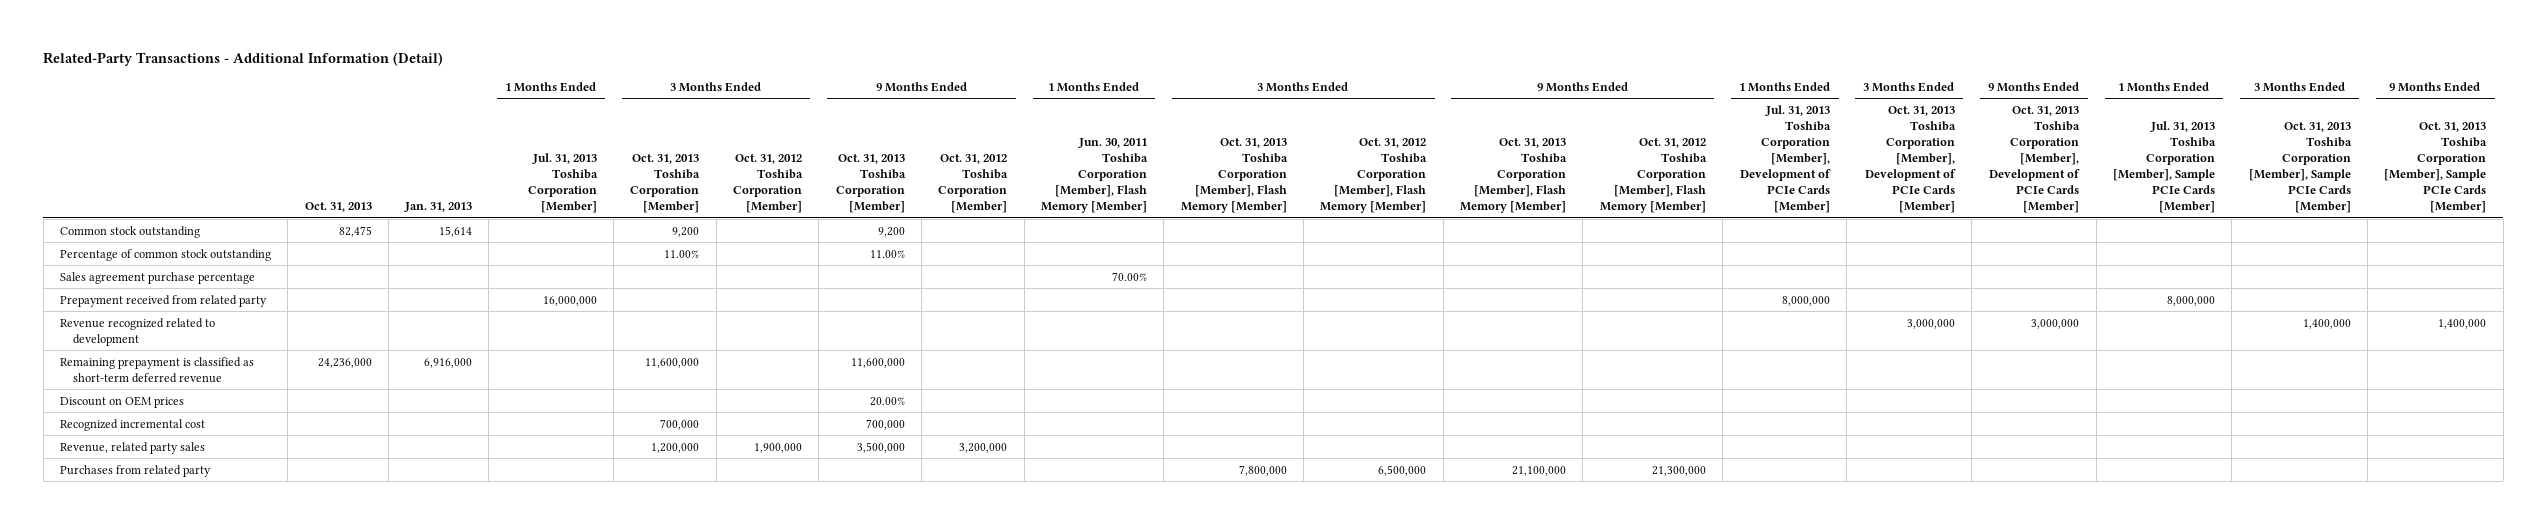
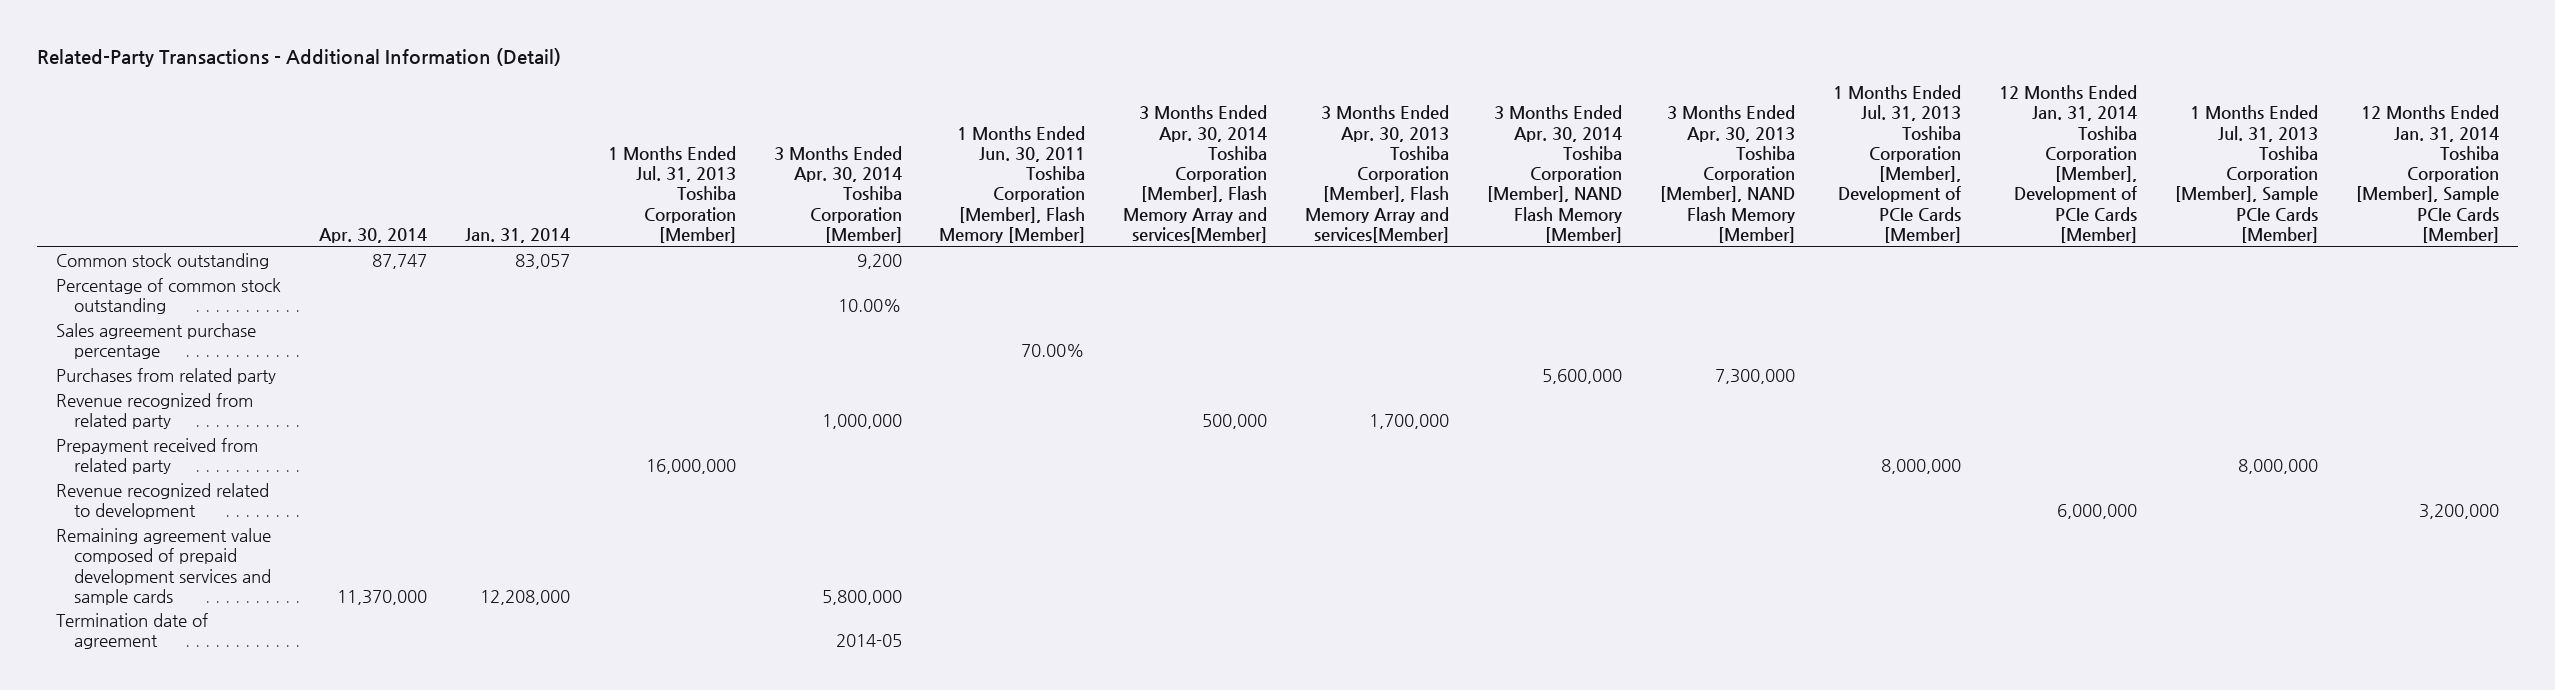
- | Oct. 31, 2013 | Jan. 31, 2013 | 1 Months Ended Jul. 31, 2013 Toshiba Corporation [Member] | 3 Months Ended Oct. 31, 2013 Toshiba Corporation [Member] | 3 Months Ended Oct. 31, 2012 Toshiba Corporation [Member] | 9 Months Ended Oct. 31, 2013 Toshiba Corporation [Member] | 9 Months Ended Oct. 31, 2012 Toshiba Corporation [Member] | 1 Months Ended Jun. 30, 2011 Toshiba Corporation [Member], Flash Memory [Member] | 3 Months Ended Oct. 31, 2013 Toshiba Corporation [Member], Flash Memory [Member] | 3 Months Ended Oct. 31, 2012 Toshiba Corporation [Member], Flash Memory [Member] | 9 Months Ended Oct. 31, 2013 Toshiba Corporation [Member], Flash Memory [Member] | 9 Months Ended Oct. 31, 2012 Toshiba Corporation [Member], Flash Memory [Member] | 1 Months Ended Jul. 31, 2013 Toshiba Corporation [Member], Development of PCIe Cards [Member] | 3 Months Ended Oct. 31, 2013 Toshiba Corporation [Member], Development of PCIe Cards [Member] | 9 Months Ended Oct. 31, 2013 Toshiba Corporation [Member], Development of PCIe Cards [Member] | 1 Months Ended Jul. 31, 2013 Toshiba Corporation [Member], Sample PCIe Cards [Member] | 3 Months Ended Oct. 31, 2013 Toshiba Corporation [Member], Sample PCIe Cards [Member] | 9 Months Ended Oct. 31, 2013 Toshiba Corporation [Member], Sample PCIe Cards [Member]
+ | Apr. 30, 2014 | Jan. 31, 2014 | 1 Months Ended Jul. 31, 2013 Toshiba Corporation [Member] | 3 Months Ended Apr. 30, 2014 Toshiba Corporation [Member] | 1 Months Ended Jun. 30, 2011 Toshiba Corporation [Member], Flash Memory [Member] | 3 Months Ended Apr. 30, 2014 Toshiba Corporation [Member], Flash Memory Array and services[Member] | 3 Months Ended Apr. 30, 2013 Toshiba Corporation [Member], Flash Memory Array and services[Member] | 3 Months Ended Apr. 30, 2014 Toshiba Corporation [Member], NAND Flash Memory [Member] | 3 Months Ended Apr. 30, 2013 Toshiba Corporation [Member], NAND Flash Memory [Member] | 1 Months Ended Jul. 31, 2013 Toshiba Corporation [Member], Development of PCIe Cards [Member] | 12 Months Ended Jan. 31, 2014 Toshiba Corporation [Member], Development of PCIe Cards [Member] | 1 Months Ended Jul. 31, 2013 Toshiba Corporation [Member], Sample PCIe Cards [Member] | 12 Months Ended Jan. 31, 2014 Toshiba Corporation [Member], Sample PCIe Cards [Member]
moved up: Purchases from related party | | | | | | | | 5,600,000 | 7,300,000 | | | |
+ Revenue recognized from related party | | | | 1,000,000 | | 500,000 | 1,700,000 | | | | | |
- Remaining prepayment is classified as short-term deferred revenue | 24,236,000 | 6,916,000 | | 11,600,000 | | 11,600,000 | | | | | | | | | | | |
- Discount on OEM prices | | | | | | 20.00% | | | | | | | | | | | |
- Recognized incremental cost | | | | 700,000 | | 700,000 | | | | | | | | | | | |
- Revenue, related party sales | | | | 1,200,000 | 1,900,000 | 3,500,000 | 3,200,000 | | | | | | | | | | |
+ Remaining agreement value composed of prepaid development services and sample cards | 11,370,000 | 12,208,000 | | 5,800,000 | | | | | | | | |
+ Termination date of agreement | | | | 2014-05 | | | | | | | | |

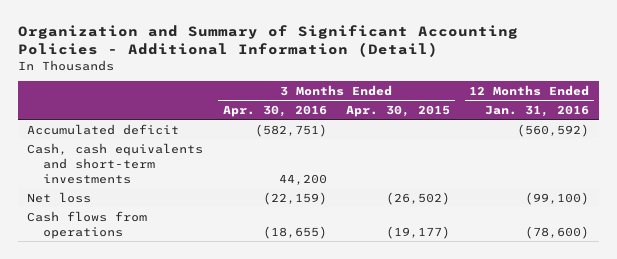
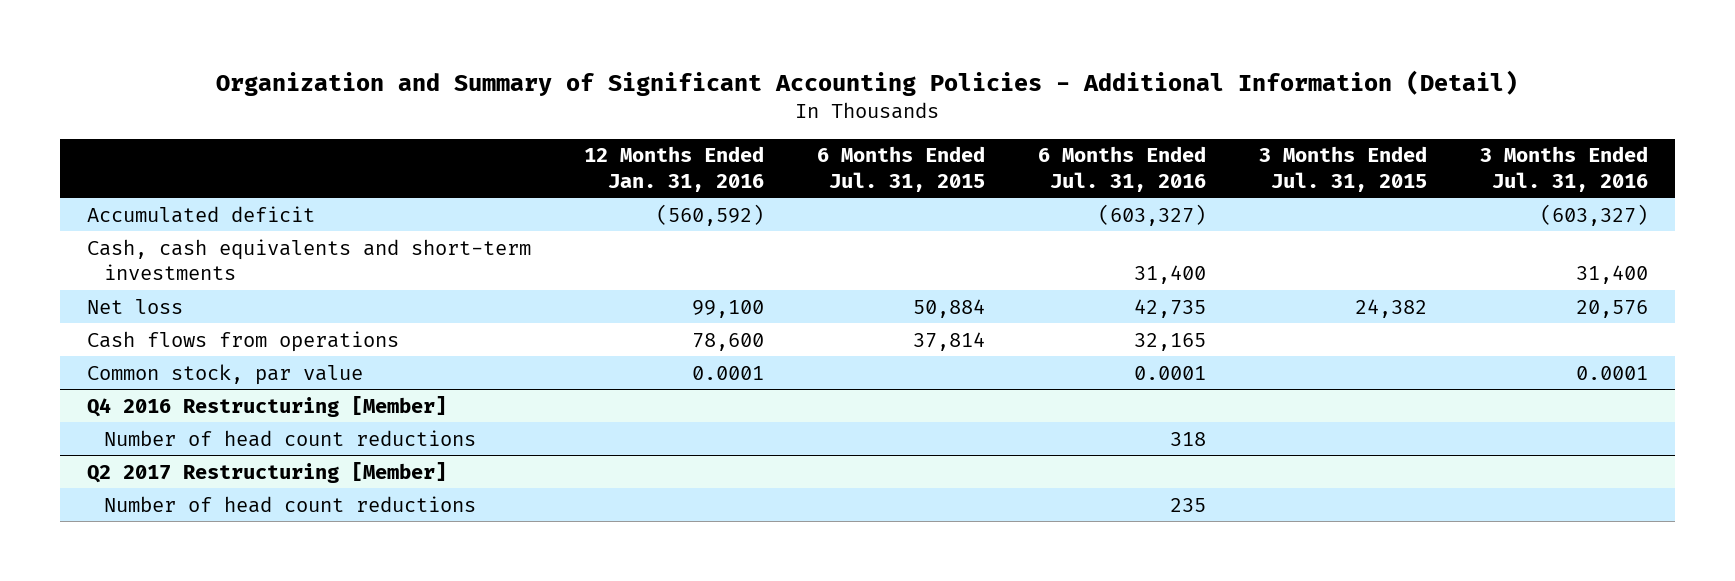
- | 3 Months Ended Apr. 30, 2016 | 3 Months Ended Apr. 30, 2015 | 12 Months Ended Jan. 31, 2016
+ | 12 Months Ended Jan. 31, 2016 | 6 Months Ended Jul. 31, 2015 | 6 Months Ended Jul. 31, 2016 | 3 Months Ended Jul. 31, 2015 | 3 Months Ended Jul. 31, 2016
- Net loss | (22,159) | (26,502) | (99,100)
- Cash flows from operations | (18,655) | (19,177) | (78,600)
+ Net loss | 99,100 | 50,884 | 42,735 | 24,382 | 20,576
+ Cash flows from operations | 78,600 | 37,814 | 32,165 | |
+ Common stock, par value | 0.0001 | | 0.0001 | | 0.0001
+ Q4 2016 Restructuring [Member]
+ Number of head count reductions | | | 318 | |
+ Q2 2017 Restructuring [Member]
+ Number of head count reductions | | | 235 | |

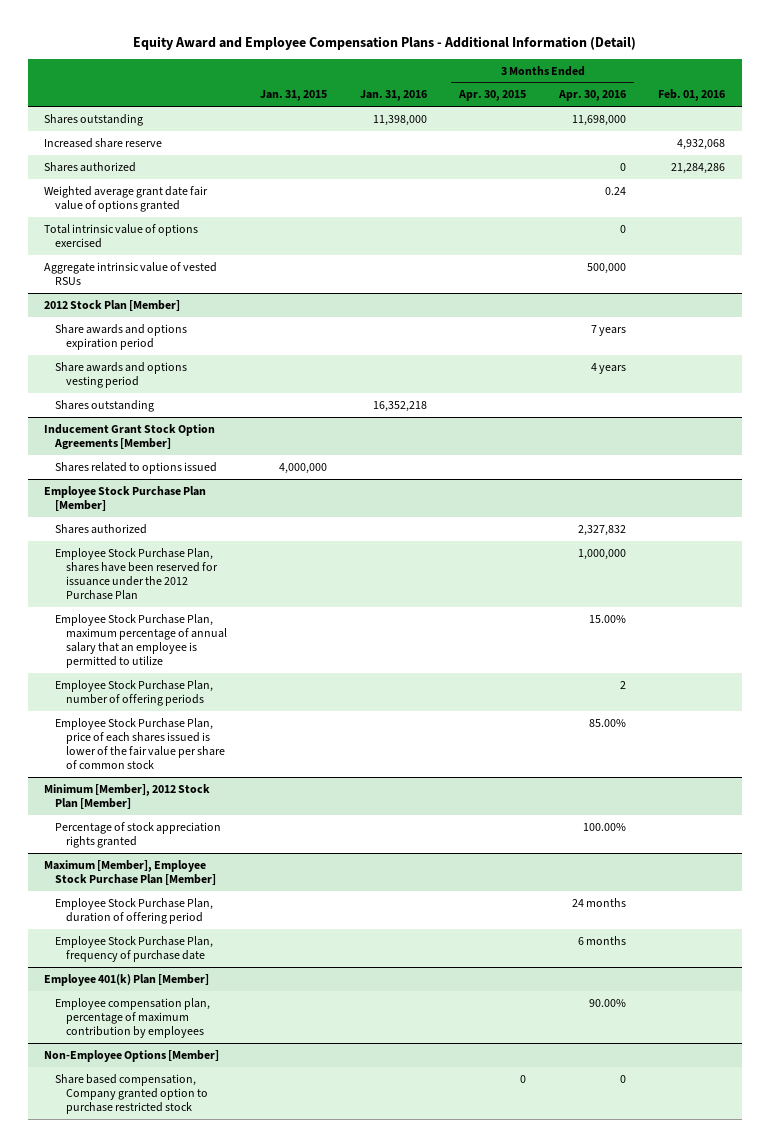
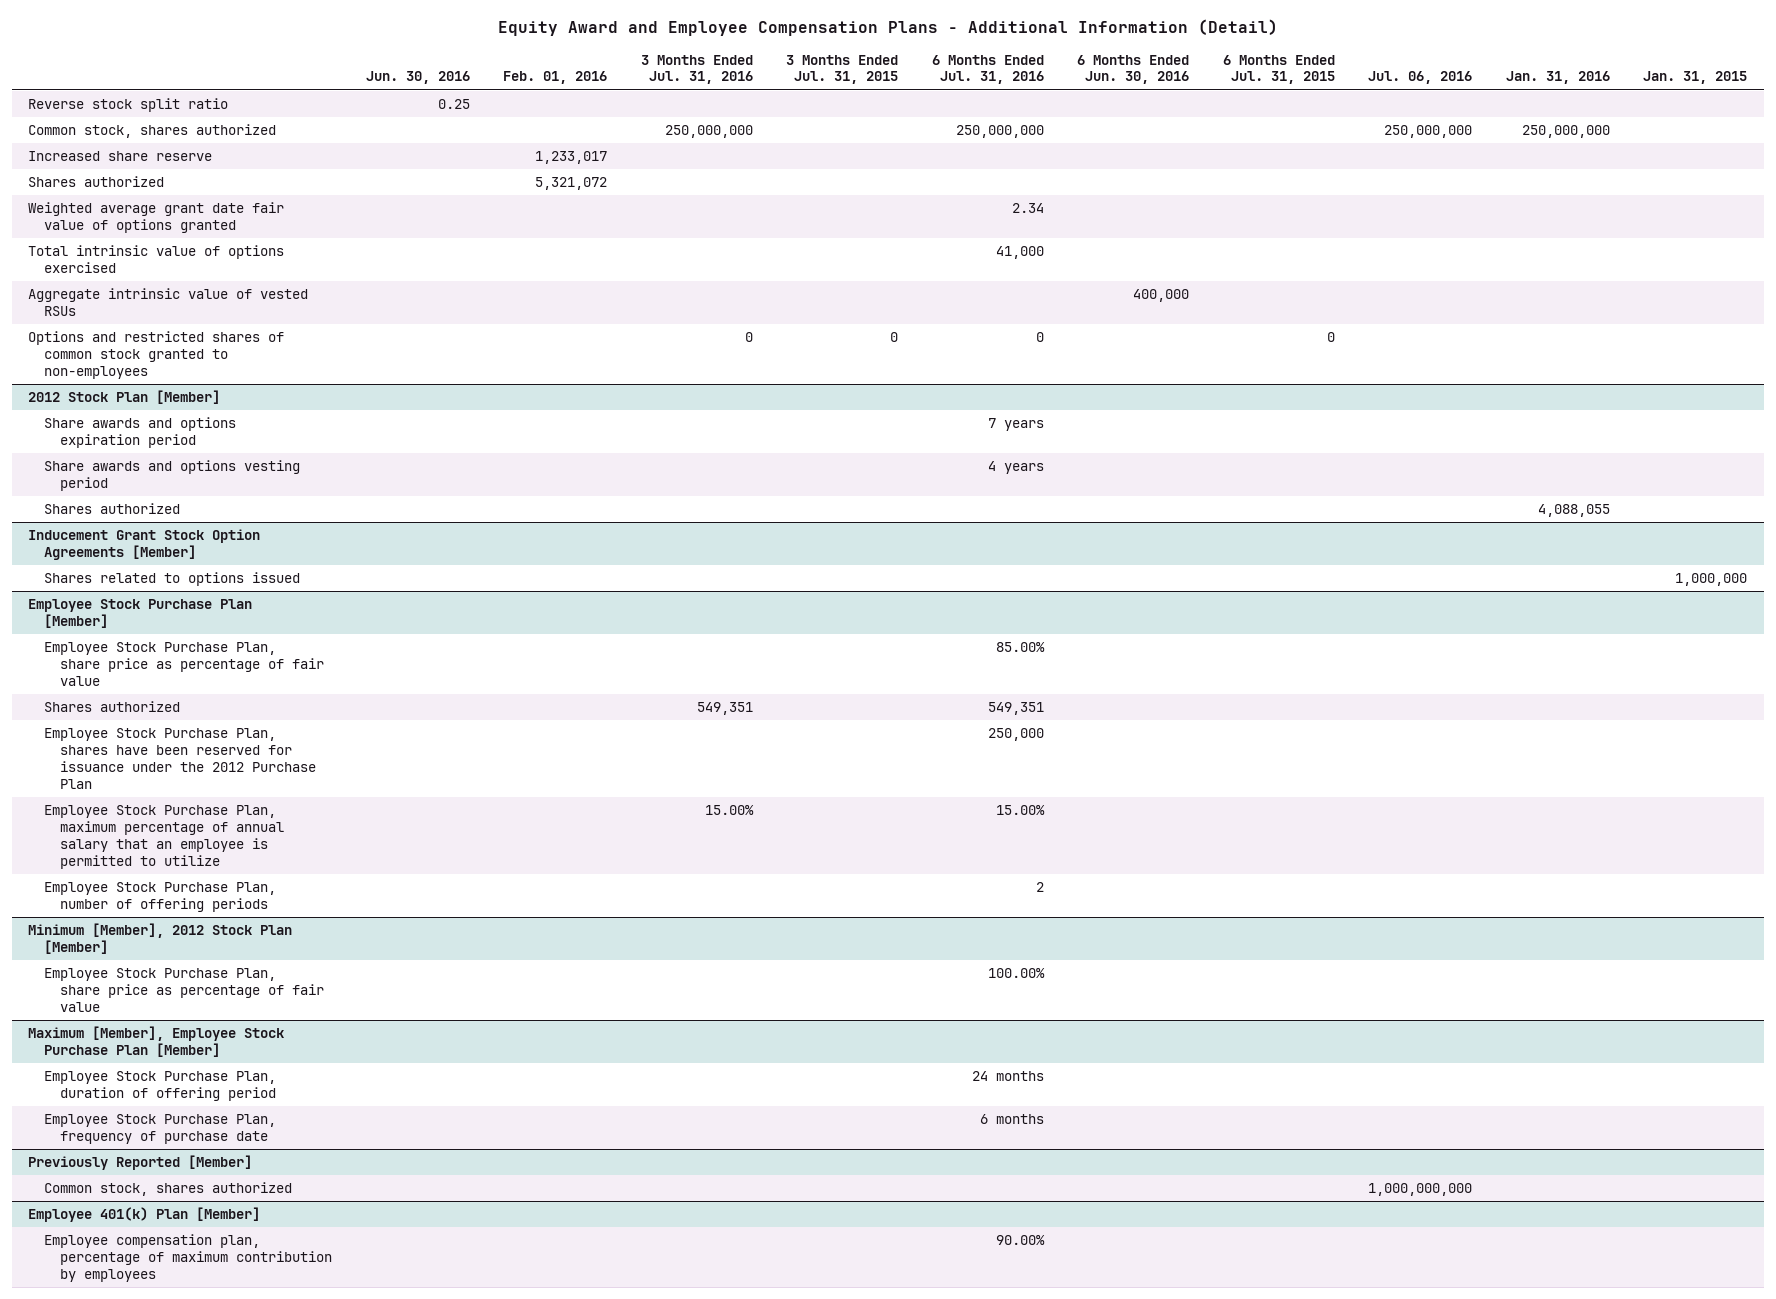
- | Jan. 31, 2015 | Jan. 31, 2016 | 3 Months Ended Apr. 30, 2015 | 3 Months Ended Apr. 30, 2016 | Feb. 01, 2016
+ | Jun. 30, 2016 | Feb. 01, 2016 | 3 Months Ended Jul. 31, 2016 | 3 Months Ended Jul. 31, 2015 | 6 Months Ended Jul. 31, 2016 | 6 Months Ended Jun. 30, 2016 | 6 Months Ended Jul. 31, 2015 | Jul. 06, 2016 | Jan. 31, 2016 | Jan. 31, 2015
- Shares outstanding | | 11,398,000 | | 11,698,000 |
- Increased share reserve | | | | | 4,932,068
- Shares authorized | | | | 0 | 21,284,286
+ Reverse stock split ratio | 0.25 | | | | | | | | |
+ Common stock, shares authorized | | | 250,000,000 | | 250,000,000 | | | 250,000,000 | 250,000,000 |
+ Increased share reserve | | 1,233,017 | | | | | | | |
+ Shares authorized | | 5,321,072 | | | | | | | |
+ Options and restricted shares of common stock granted to non-employees | | | 0 | 0 | 0 | | 0 | | |
@ 2012 Stock Plan [Member]
- Shares outstanding | | 16,352,218 | | |
+ Shares authorized | | | | | | | | | 4,088,055 |
@ Inducement Grant Stock Option Agreements [Member]
- Shares related to options issued | 4,000,000 | | | |
+ Shares related to options issued | | | | | | | | | | 1,000,000
@ Employee Stock Purchase Plan [Member]
+ Employee Stock Purchase Plan, share price as percentage of fair value | | | | | 85.00% | | | | |
- Employee Stock Purchase Plan, price of each shares issued is lower of the fair value per share of common stock | | | | 85.00% |
@ Minimum [Member], 2012 Stock Plan [Member]
- Percentage of stock appreciation rights granted | | | | 100.00% |
+ Employee Stock Purchase Plan, share price as percentage of fair value | | | | | 100.00% | | | | |
+ Previously Reported [Member]
+ Common stock, shares authorized | | | | | | | | 1,000,000,000 | |
- Non-Employee Options [Member]
- Share based compensation, Company granted option to purchase restricted stock | | | 0 | 0 |

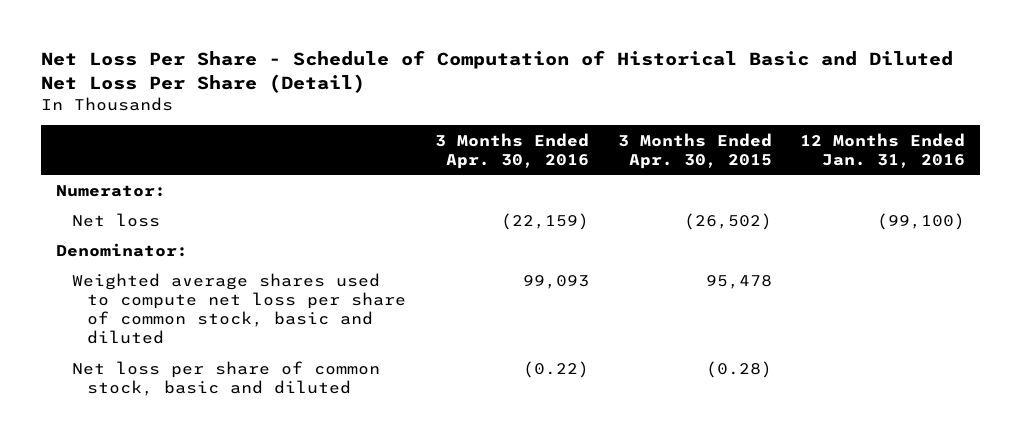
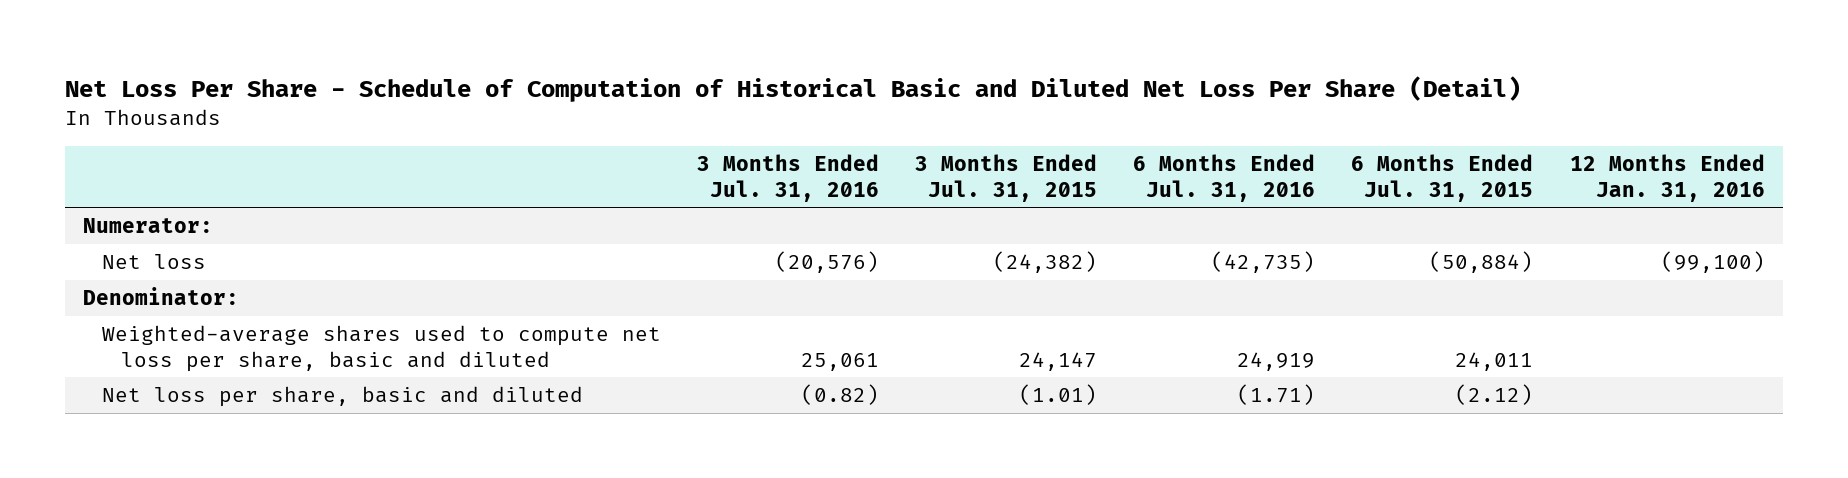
- | 3 Months Ended Apr. 30, 2016 | 3 Months Ended Apr. 30, 2015 | 12 Months Ended Jan. 31, 2016
+ | 3 Months Ended Jul. 31, 2016 | 3 Months Ended Jul. 31, 2015 | 6 Months Ended Jul. 31, 2016 | 6 Months Ended Jul. 31, 2015 | 12 Months Ended Jan. 31, 2016
- Weighted average shares used to compute net loss per share of common stock, basic and diluted | 99,093 | 95,478 |
- Net loss per share of common stock, basic and diluted | (0.22) | (0.28) |
+ Weighted-average shares used to compute net loss per share, basic and diluted | 25,061 | 24,147 | 24,919 | 24,011 |
+ Net loss per share, basic and diluted | (0.82) | (1.01) | (1.71) | (2.12) |

